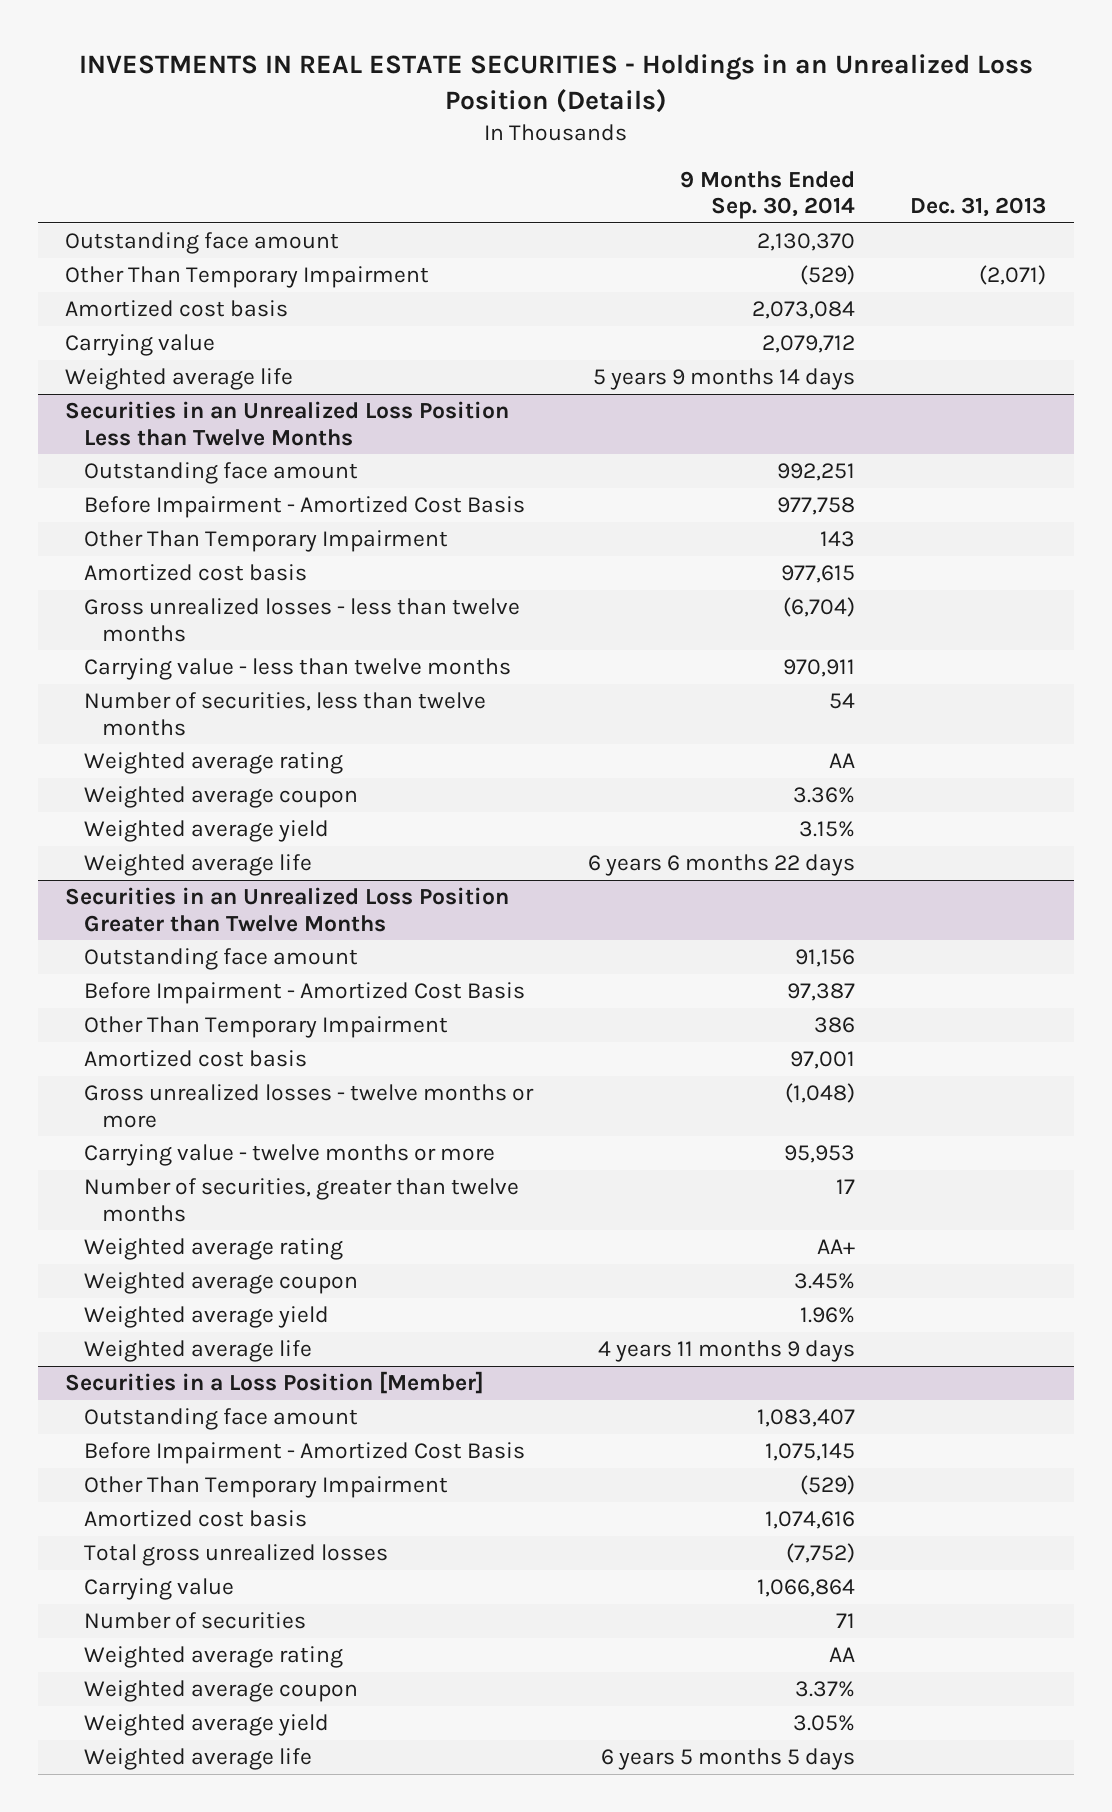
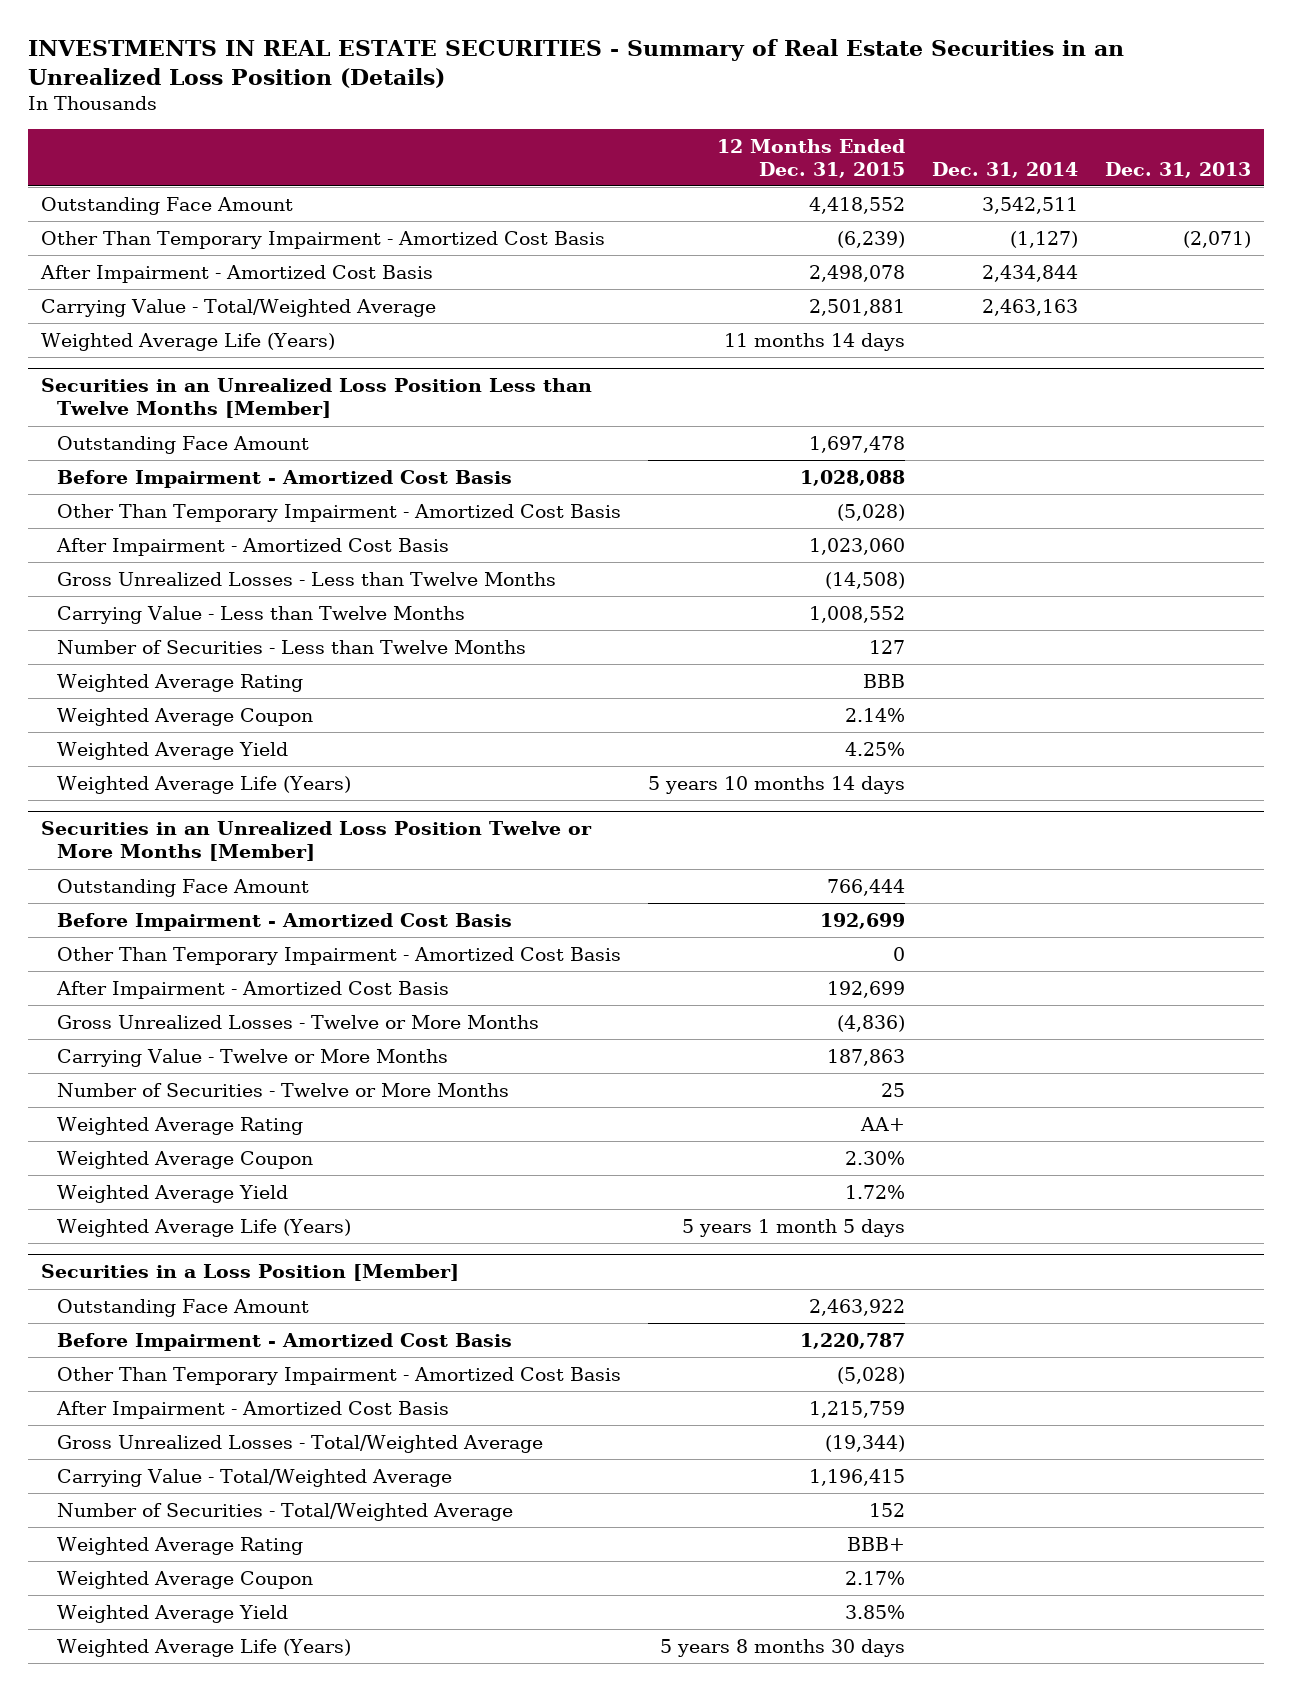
- INVESTMENTS IN REAL ESTATE SECURITIES - Holdings in an Unrealized Loss Position (Details)
+ INVESTMENTS IN REAL ESTATE SECURITIES - Summary of Real Estate Securities in an Unrealized Loss Position (Details)
- | 9 Months Ended Sep. 30, 2014 | Dec. 31, 2013
+ | 12 Months Ended Dec. 31, 2015 | Dec. 31, 2014 | Dec. 31, 2013
- Outstanding face amount | 2,130,370 |
- Other Than Temporary Impairment | (529) | (2,071)
- Amortized cost basis | 2,073,084 |
- Carrying value | 2,079,712 |
- Weighted average life | 5 years 9 months 14 days |
- Securities in an Unrealized Loss Position Less than Twelve Months
- Outstanding face amount | 992,251 |
+ Outstanding Face Amount | 4,418,552 | 3,542,511 |
+ Other Than Temporary Impairment - Amortized Cost Basis | (6,239) | (1,127) | (2,071)
+ After Impairment - Amortized Cost Basis | 2,498,078 | 2,434,844 |
+ Carrying Value - Total/Weighted Average | 2,501,881 | 2,463,163 |
+ Weighted Average Life (Years) | 11 months 14 days | |
+ Securities in an Unrealized Loss Position Less than Twelve Months [Member]
+ Outstanding Face Amount | 1,697,478 | |
- Other Than Temporary Impairment | 143 |
- Amortized cost basis | 977,615 |
- Gross unrealized losses - less than twelve months | (6,704) |
- Carrying value - less than twelve months | 970,911 |
- Number of securities, less than twelve months | 54 |
- Weighted average rating | AA |
- Weighted average coupon | 3.36% |
- Weighted average yield | 3.15% |
- Weighted average life | 6 years 6 months 22 days |
- Securities in an Unrealized Loss Position Greater than Twelve Months
- Outstanding face amount | 91,156 |
+ Other Than Temporary Impairment - Amortized Cost Basis | (5,028) | |
+ After Impairment - Amortized Cost Basis | 1,023,060 | |
+ Gross Unrealized Losses - Less than Twelve Months | (14,508) | |
+ Carrying Value - Less than Twelve Months | 1,008,552 | |
+ Number of Securities - Less than Twelve Months | 127 | |
+ Weighted Average Rating | BBB | |
+ Weighted Average Coupon | 2.14% | |
+ Weighted Average Yield | 4.25% | |
+ Weighted Average Life (Years) | 5 years 10 months 14 days | |
+ Securities in an Unrealized Loss Position Twelve or More Months [Member]
+ Outstanding Face Amount | 766,444 | |
- Other Than Temporary Impairment | 386 |
- Amortized cost basis | 97,001 |
- Gross unrealized losses - twelve months or more | (1,048) |
- Carrying value - twelve months or more | 95,953 |
- Number of securities, greater than twelve months | 17 |
- Weighted average rating | AA+ |
- Weighted average coupon | 3.45% |
- Weighted average yield | 1.96% |
- Weighted average life | 4 years 11 months 9 days |
+ Other Than Temporary Impairment - Amortized Cost Basis | 0 | |
+ After Impairment - Amortized Cost Basis | 192,699 | |
+ Gross Unrealized Losses - Twelve or More Months | (4,836) | |
+ Carrying Value - Twelve or More Months | 187,863 | |
+ Number of Securities - Twelve or More Months | 25 | |
+ Weighted Average Rating | AA+ | |
+ Weighted Average Coupon | 2.30% | |
+ Weighted Average Yield | 1.72% | |
+ Weighted Average Life (Years) | 5 years 1 month 5 days | |
@ Securities in a Loss Position [Member]
- Outstanding face amount | 1,083,407 |
+ Outstanding Face Amount | 2,463,922 | |
- Other Than Temporary Impairment | (529) |
- Amortized cost basis | 1,074,616 |
- Total gross unrealized losses | (7,752) |
- Carrying value | 1,066,864 |
- Number of securities | 71 |
- Weighted average rating | AA |
- Weighted average coupon | 3.37% |
- Weighted average yield | 3.05% |
- Weighted average life | 6 years 5 months 5 days |
+ Other Than Temporary Impairment - Amortized Cost Basis | (5,028) | |
+ After Impairment - Amortized Cost Basis | 1,215,759 | |
+ Gross Unrealized Losses - Total/Weighted Average | (19,344) | |
+ Carrying Value - Total/Weighted Average | 1,196,415 | |
+ Number of Securities - Total/Weighted Average | 152 | |
+ Weighted Average Rating | BBB+ | |
+ Weighted Average Coupon | 2.17% | |
+ Weighted Average Yield | 3.85% | |
+ Weighted Average Life (Years) | 5 years 8 months 30 days | |

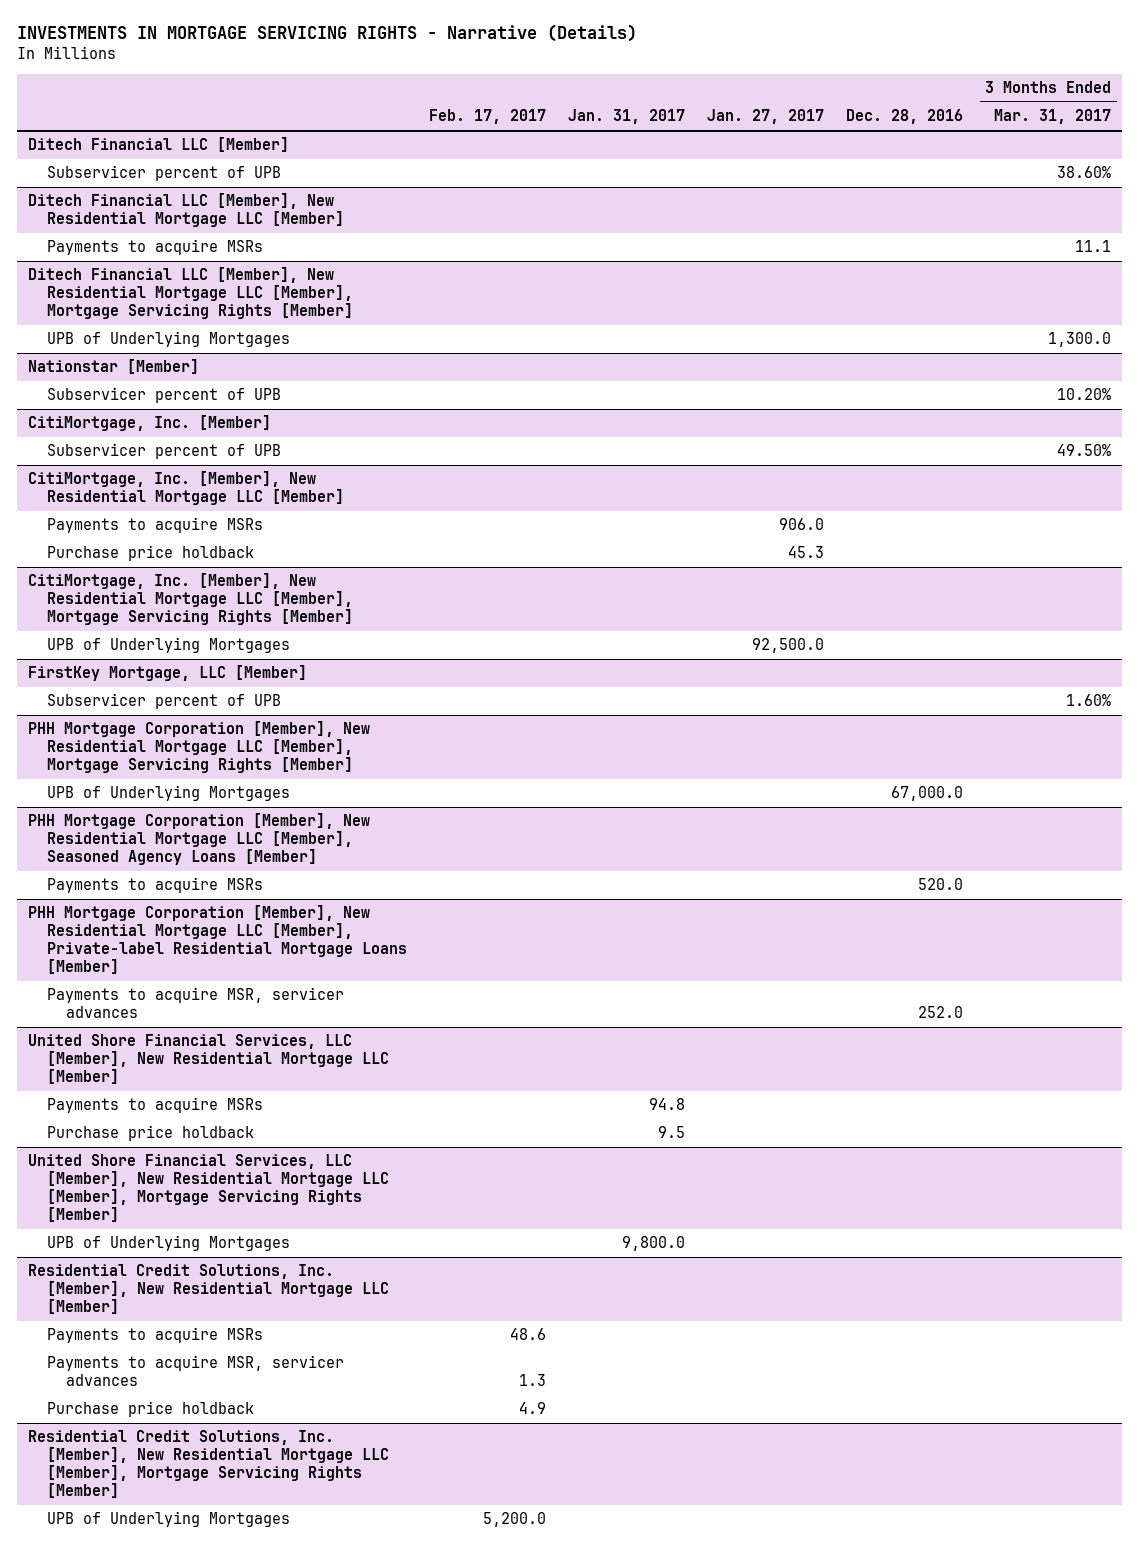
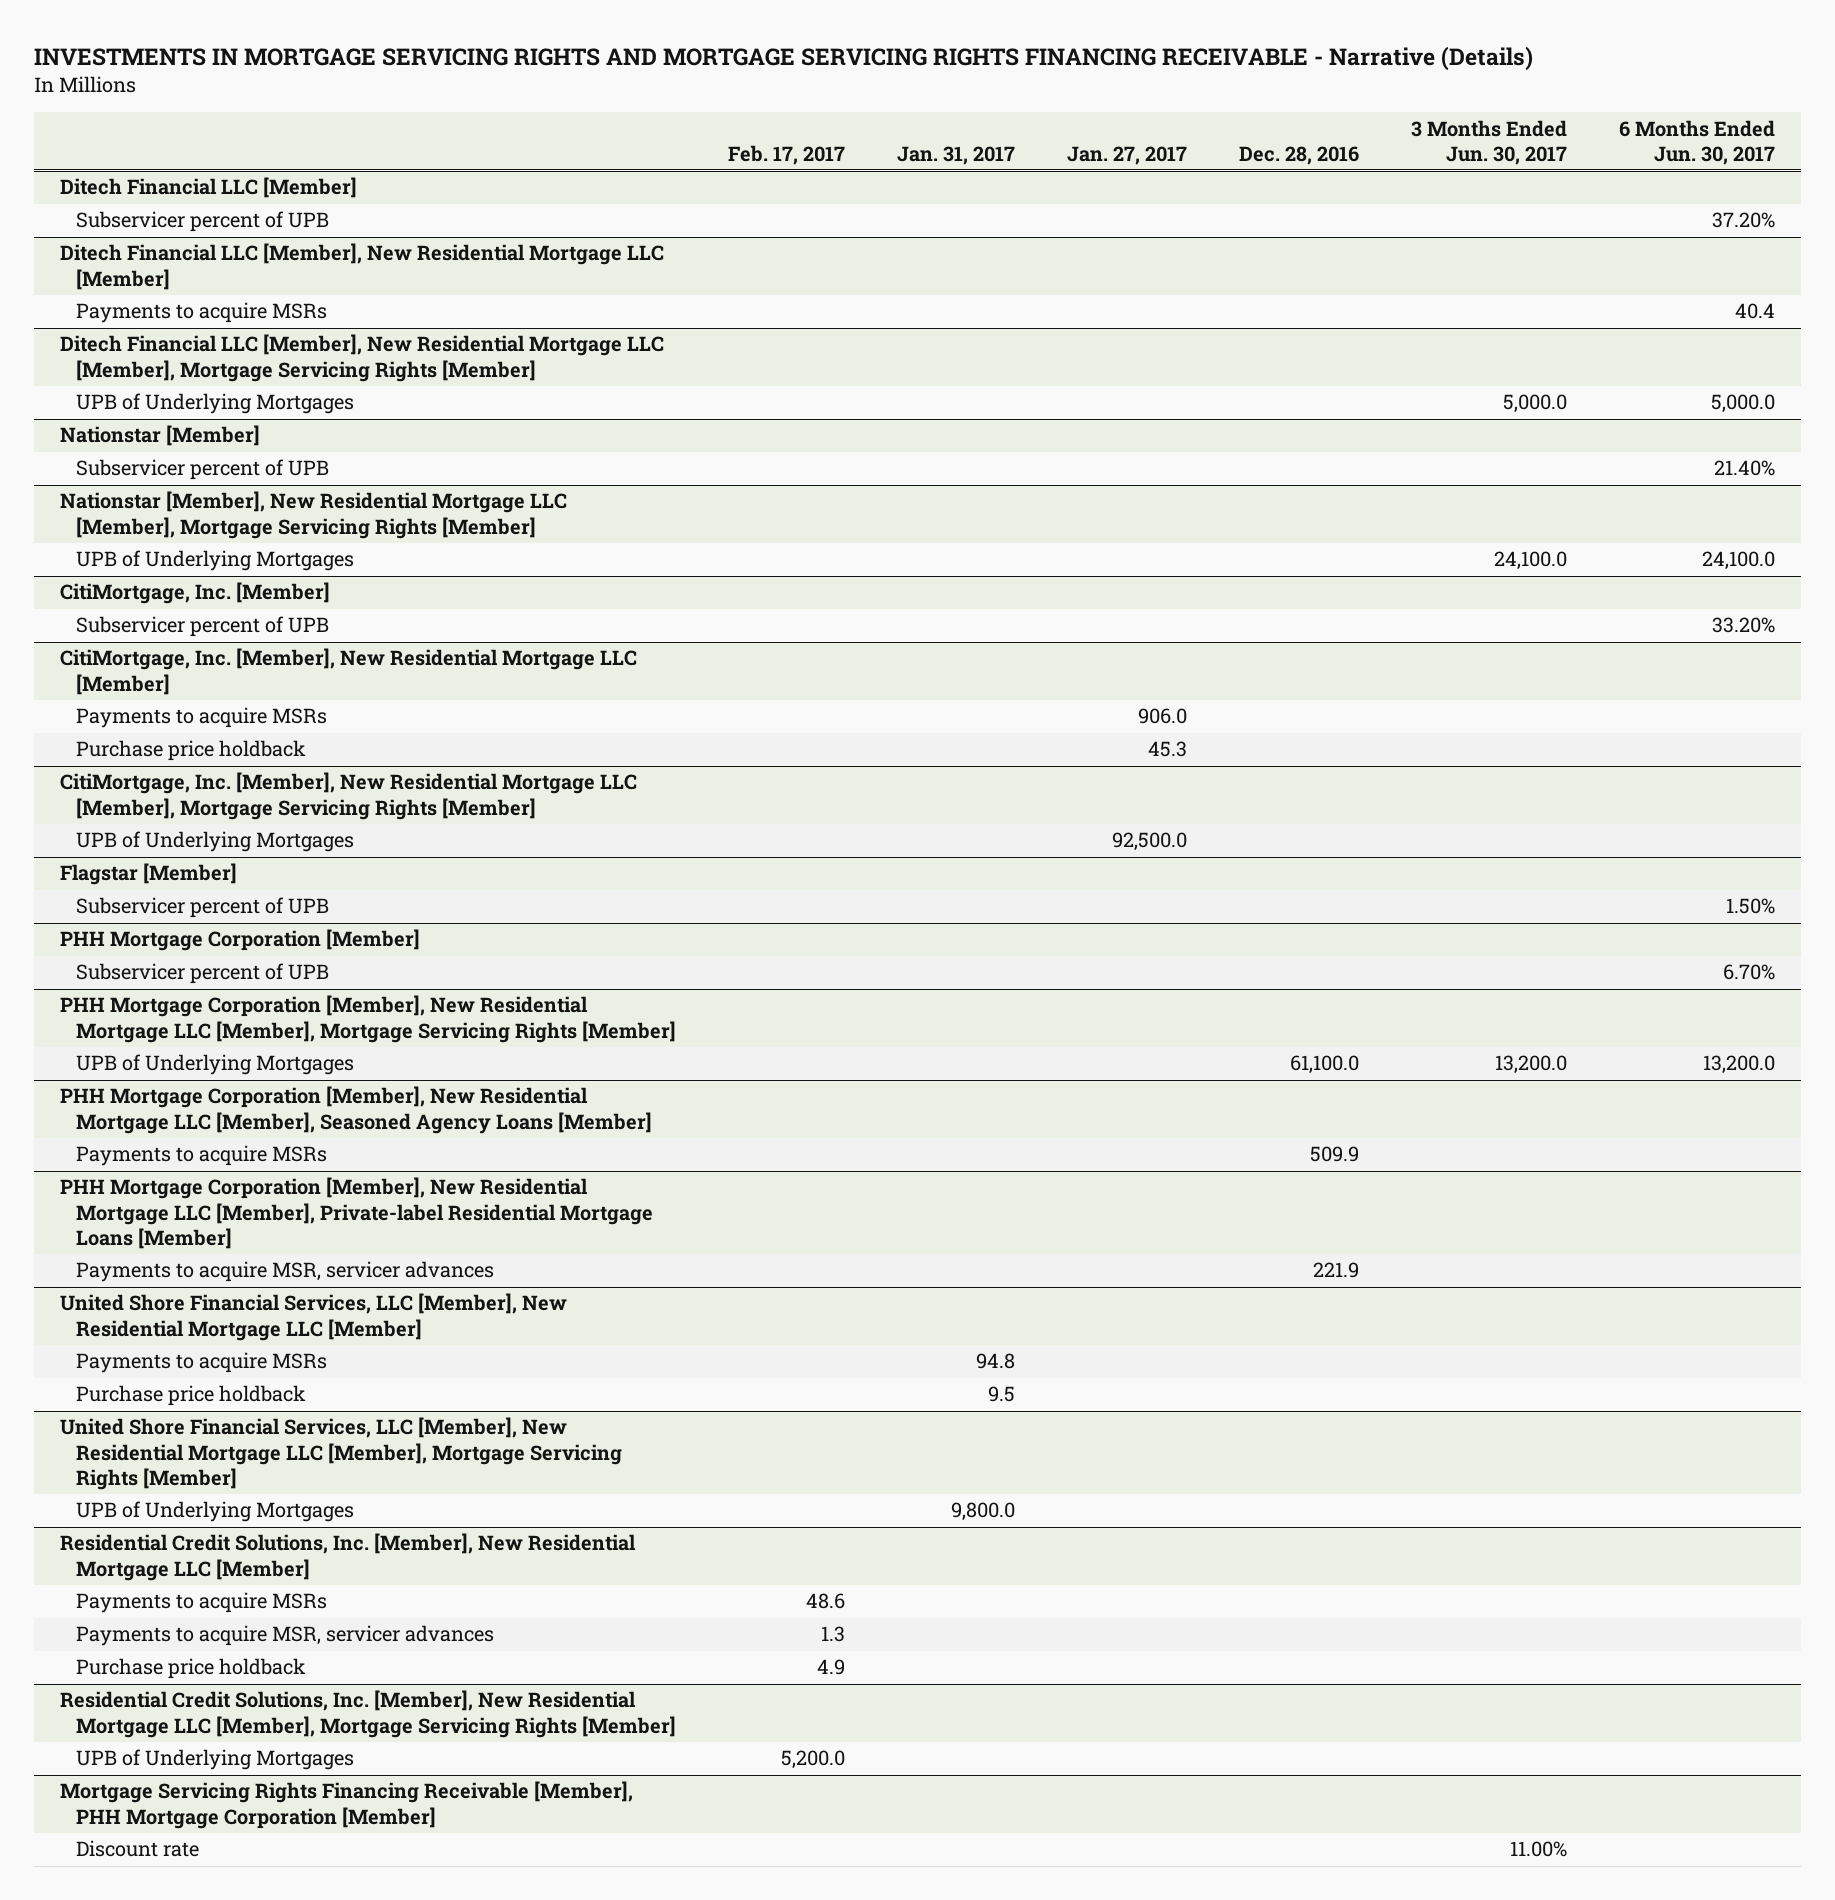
- INVESTMENTS IN MORTGAGE SERVICING RIGHTS - Narrative (Details)
+ INVESTMENTS IN MORTGAGE SERVICING RIGHTS AND MORTGAGE SERVICING RIGHTS FINANCING RECEIVABLE - Narrative (Details)
- | Feb. 17, 2017 | Jan. 31, 2017 | Jan. 27, 2017 | Dec. 28, 2016 | 3 Months Ended Mar. 31, 2017
+ | Feb. 17, 2017 | Jan. 31, 2017 | Jan. 27, 2017 | Dec. 28, 2016 | 3 Months Ended Jun. 30, 2017 | 6 Months Ended Jun. 30, 2017
+ Nationstar [Member], New Residential Mortgage LLC [Member], Mortgage Servicing Rights [Member]
+ UPB of Underlying Mortgages | | | | | 24,100.0 | 24,100.0
- FirstKey Mortgage, LLC [Member]
- Subservicer percent of UPB | | | | | 1.60%
+ Flagstar [Member]
+ Subservicer percent of UPB | | | | | | 1.50%
+ PHH Mortgage Corporation [Member]
+ Subservicer percent of UPB | | | | | | 6.70%
@ PHH Mortgage Corporation [Member], New Residential Mortgage LLC [Member], Mortgage Servicing Rights [Member]
- UPB of Underlying Mortgages | | | | 67,000.0 |
+ UPB of Underlying Mortgages | | | | 61,100.0 | 13,200.0 | 13,200.0
@ PHH Mortgage Corporation [Member], New Residential Mortgage LLC [Member], Seasoned Agency Loans [Member]
- Payments to acquire MSRs | | | | 520.0 |
+ Payments to acquire MSRs | | | | 509.9 | |
@ PHH Mortgage Corporation [Member], New Residential Mortgage LLC [Member], Private-label Residential Mortgage Loans [Member]
- Payments to acquire MSR, servicer advances | | | | 252.0 |
+ Payments to acquire MSR, servicer advances | | | | 221.9 | |
+ Mortgage Servicing Rights Financing Receivable [Member], PHH Mortgage Corporation [Member]
+ Discount rate | | | | | 11.00% |

